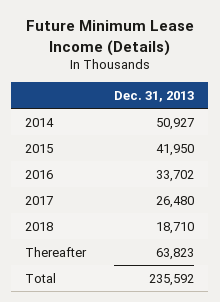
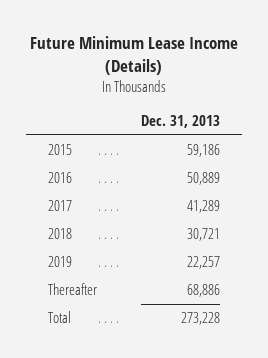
- 2014 | 50,927
- 2015 | 41,950
- 2016 | 33,702
- 2017 | 26,480
- 2018 | 18,710
- Thereafter | 63,823
- Total | 235,592
+ 2015 | 59,186
+ 2016 | 50,889
+ 2017 | 41,289
+ 2018 | 30,721
+ 2019 | 22,257
+ Thereafter | 68,886
+ Total | 273,228

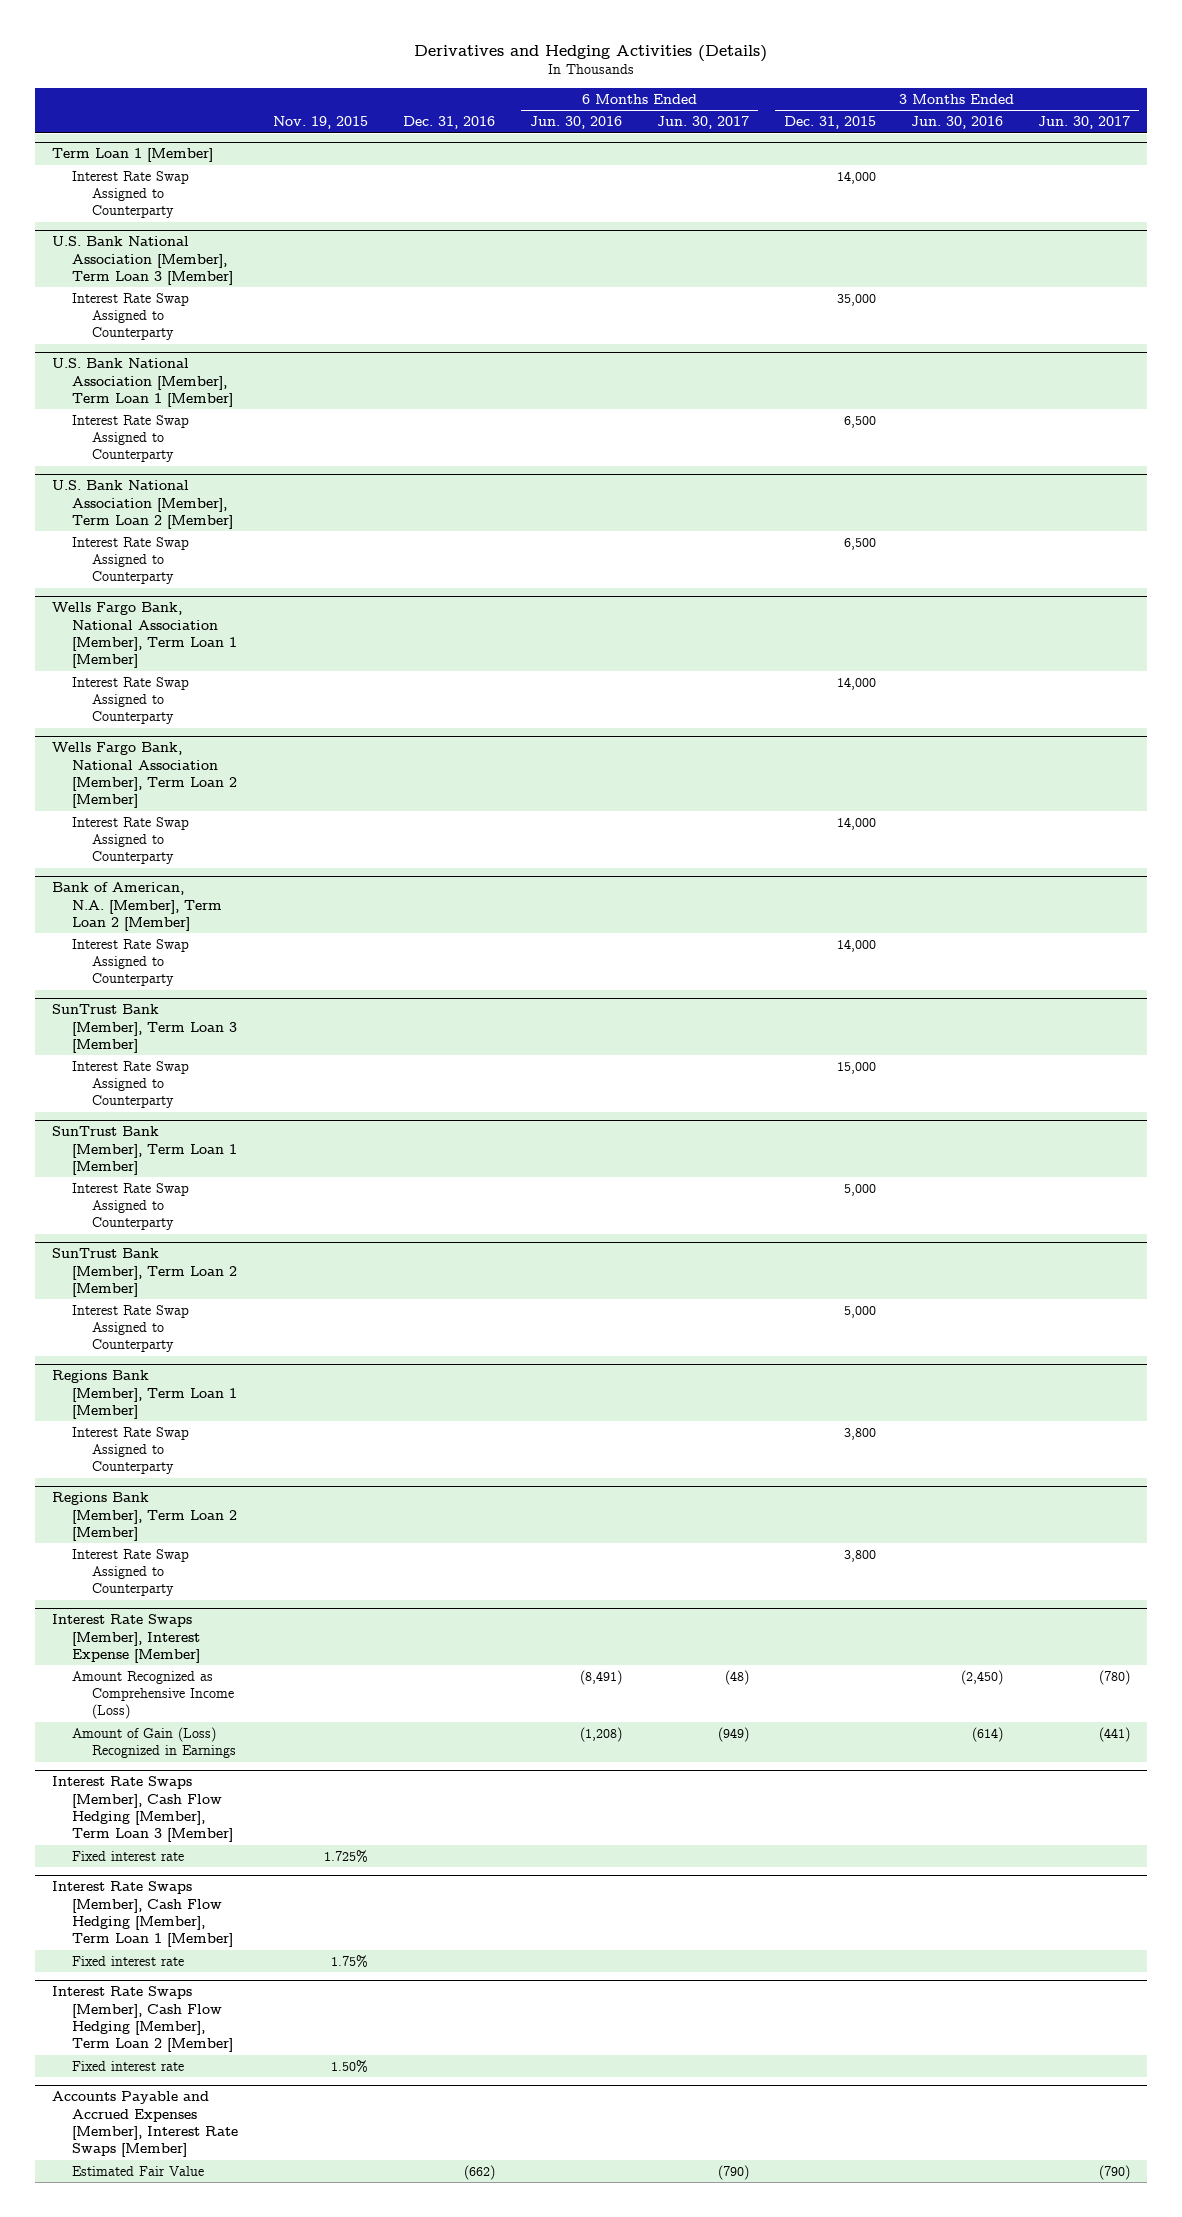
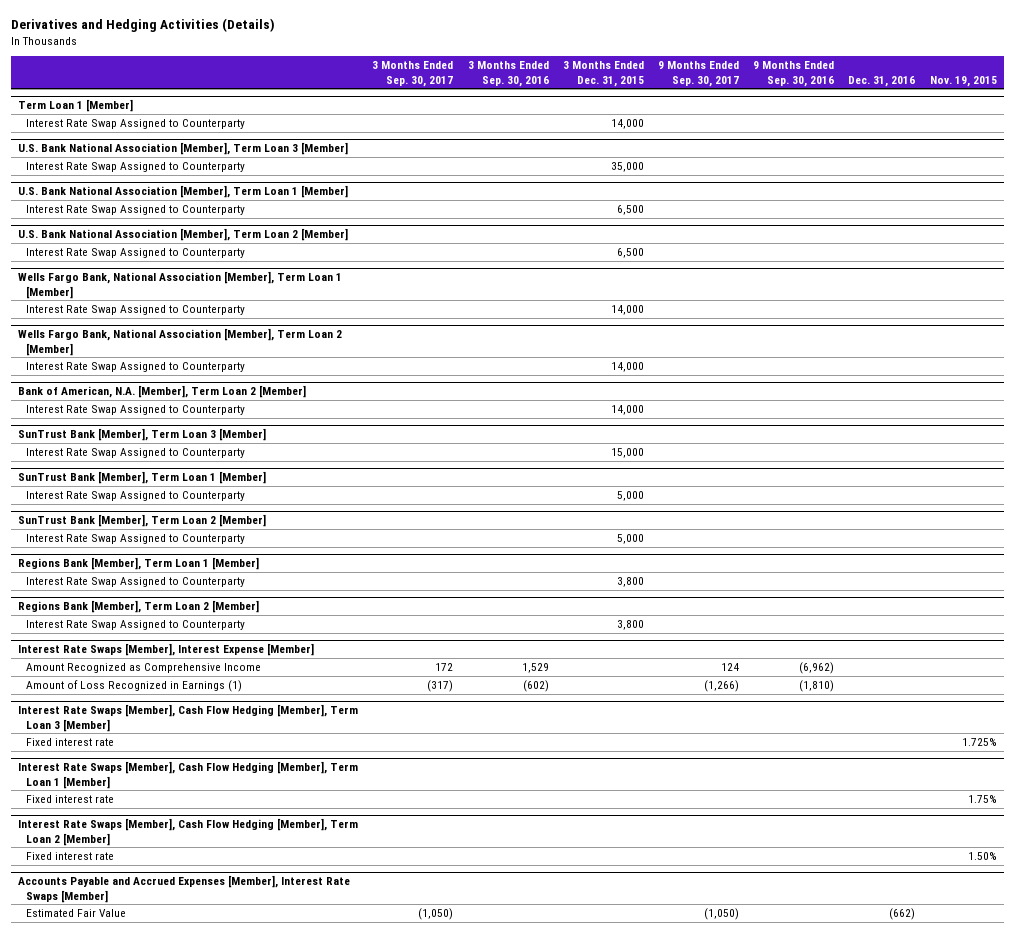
- | Nov. 19, 2015 | Dec. 31, 2016 | 6 Months Ended Jun. 30, 2016 | 6 Months Ended Jun. 30, 2017 | 3 Months Ended Dec. 31, 2015 | 3 Months Ended Jun. 30, 2016 | 3 Months Ended Jun. 30, 2017
+ | 3 Months Ended Sep. 30, 2017 | 3 Months Ended Sep. 30, 2016 | 3 Months Ended Dec. 31, 2015 | 9 Months Ended Sep. 30, 2017 | 9 Months Ended Sep. 30, 2016 | Dec. 31, 2016 | Nov. 19, 2015
@ Interest Rate Swaps [Member], Interest Expense [Member]
- Amount Recognized as Comprehensive Income (Loss) | | | (8,491) | (48) | | (2,450) | (780)
- Amount of Gain (Loss) Recognized in Earnings | | | (1,208) | (949) | | (614) | (441)
+ Amount Recognized as Comprehensive Income | 172 | 1,529 | | 124 | (6,962) | |
+ Amount of Loss Recognized in Earnings (1) | (317) | (602) | | (1,266) | (1,810) | |

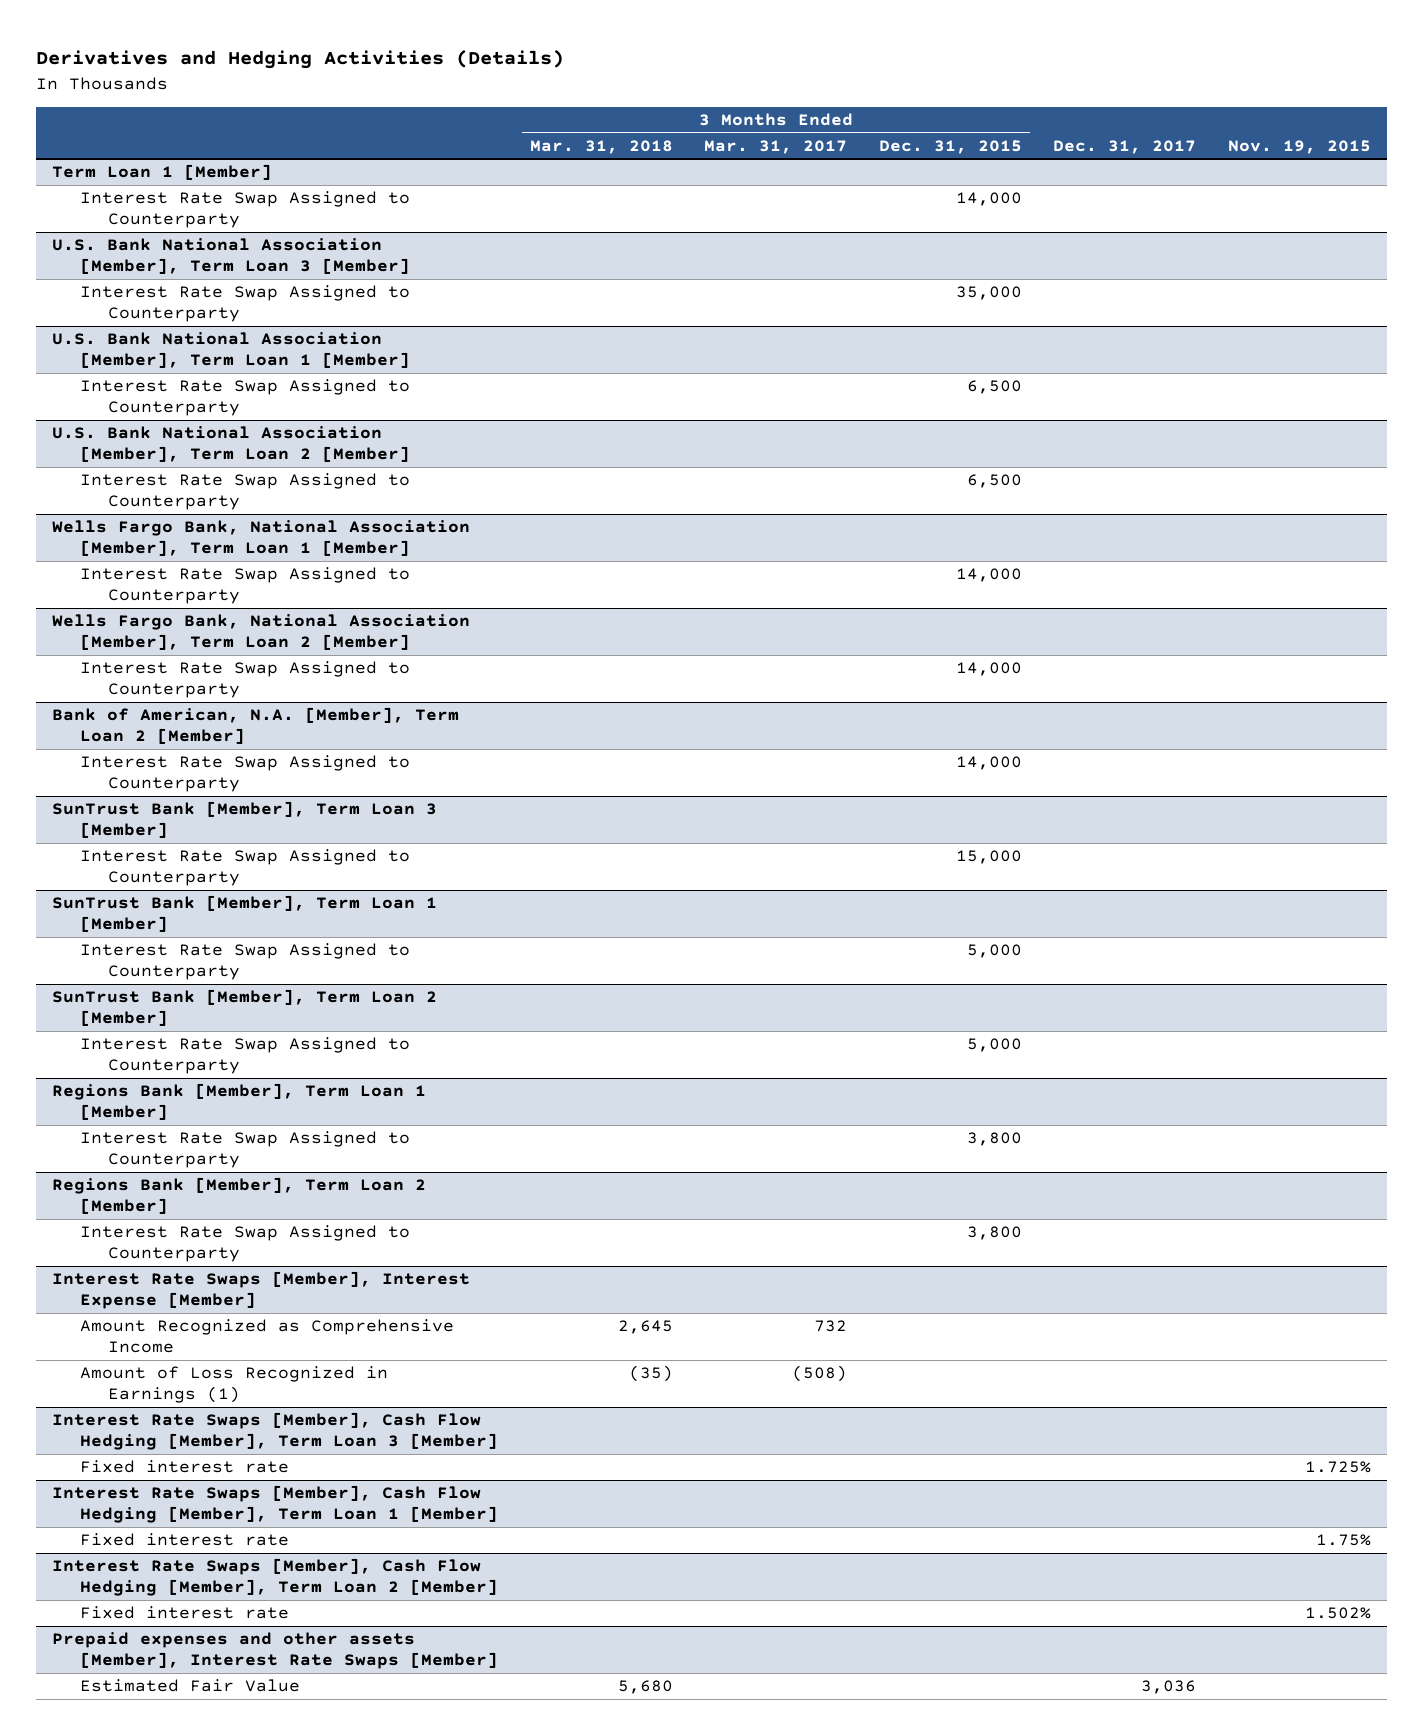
- | 3 Months Ended Sep. 30, 2017 | 3 Months Ended Sep. 30, 2016 | 3 Months Ended Dec. 31, 2015 | 9 Months Ended Sep. 30, 2017 | 9 Months Ended Sep. 30, 2016 | Dec. 31, 2016 | Nov. 19, 2015
+ | 3 Months Ended Mar. 31, 2018 | 3 Months Ended Mar. 31, 2017 | 3 Months Ended Dec. 31, 2015 | Dec. 31, 2017 | Nov. 19, 2015
@ Interest Rate Swaps [Member], Cash Flow Hedging [Member], Term Loan 2 [Member]
- Fixed interest rate | | | | | | | 1.50%
- Accounts Payable and Accrued Expenses [Member], Interest Rate Swaps [Member]
@ Interest Rate Swaps [Member], Cash Flow Hedging [Member], Term Loan 2 [Member]
+ Fixed interest rate | | | | | 1.502%
+ Prepaid expenses and other assets [Member], Interest Rate Swaps [Member]

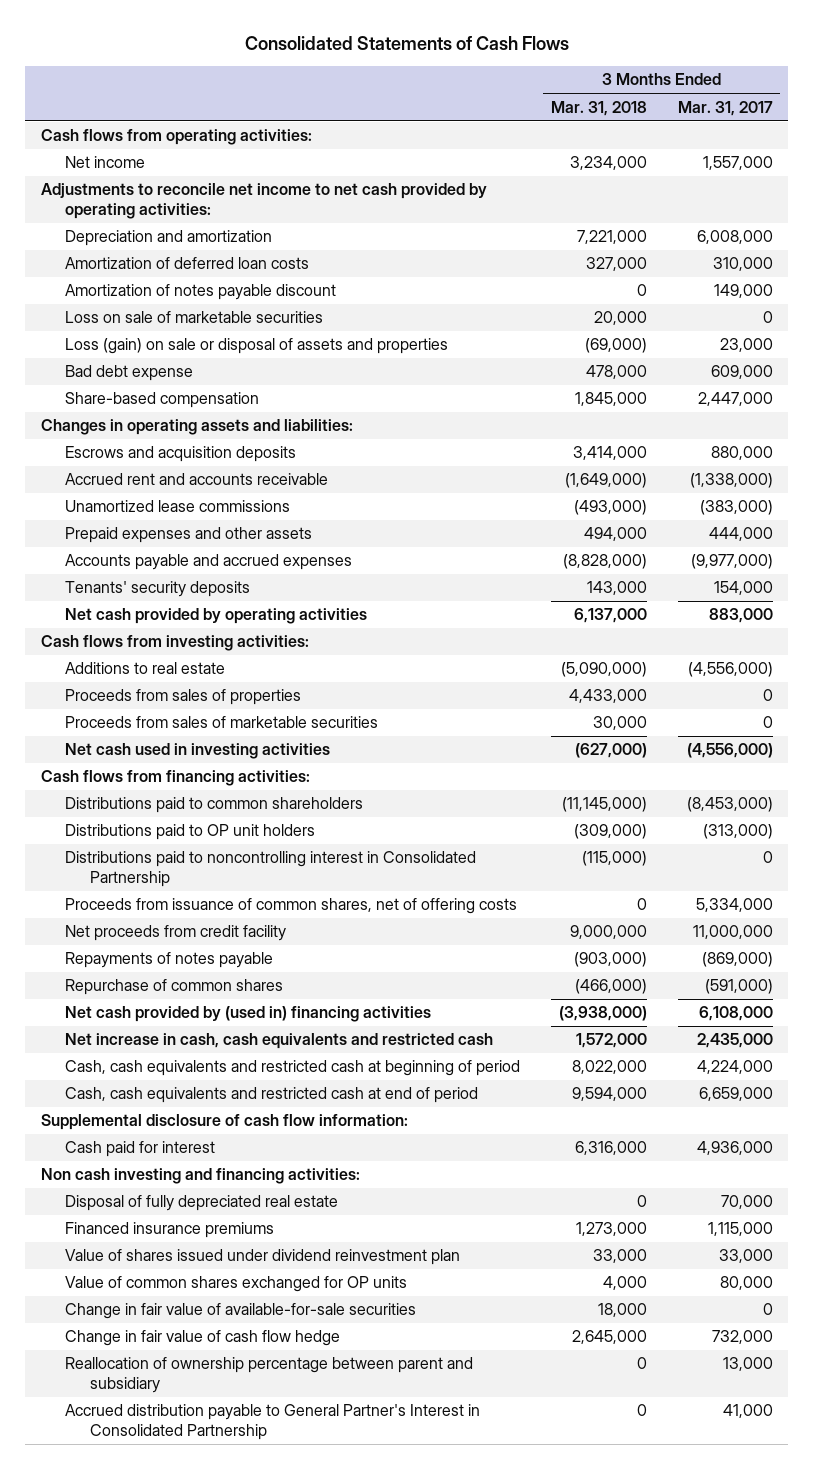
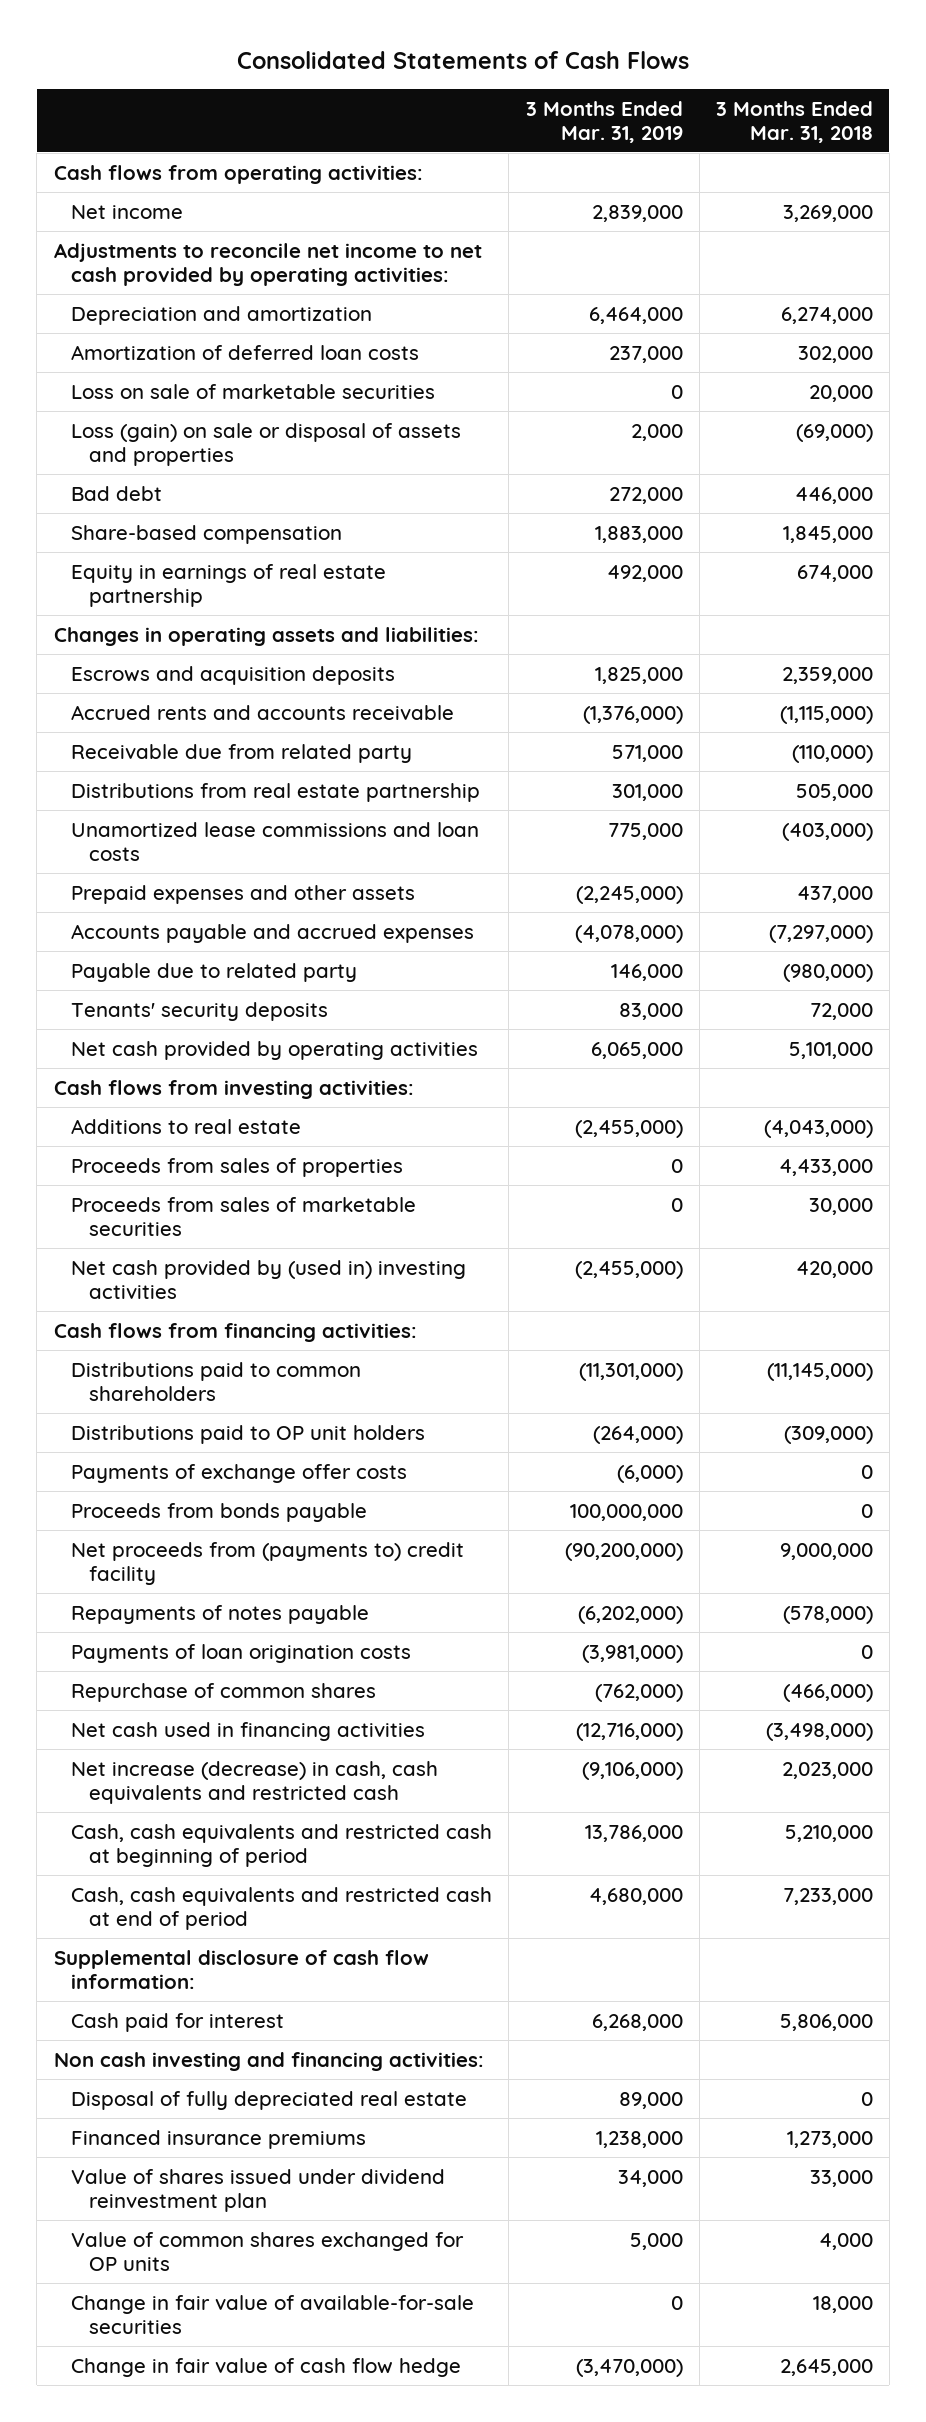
- | 3 Months Ended Mar. 31, 2018 | 3 Months Ended Mar. 31, 2017
+ | 3 Months Ended Mar. 31, 2019 | 3 Months Ended Mar. 31, 2018
- Net income | 3,234,000 | 1,557,000
+ Net income | 2,839,000 | 3,269,000
- Depreciation and amortization | 7,221,000 | 6,008,000
- Amortization of deferred loan costs | 327,000 | 310,000
- Amortization of notes payable discount | 0 | 149,000
+ Depreciation and amortization | 6,464,000 | 6,274,000
+ Amortization of deferred loan costs | 237,000 | 302,000
- Bad debt expense | 478,000 | 609,000
+ Bad debt | 272,000 | 446,000
+ Equity in earnings of real estate partnership | 492,000 | 674,000
- Escrows and acquisition deposits | 3,414,000 | 880,000
- Accrued rent and accounts receivable | (1,649,000) | (1,338,000)
- Unamortized lease commissions | (493,000) | (383,000)
- Prepaid expenses and other assets | 494,000 | 444,000
- Accounts payable and accrued expenses | (8,828,000) | (9,977,000)
- Tenants' security deposits | 143,000 | 154,000
- Net cash provided by operating activities | 6,137,000 | 883,000
+ Escrows and acquisition deposits | 1,825,000 | 2,359,000
+ Accrued rents and accounts receivable | (1,376,000) | (1,115,000)
+ Receivable due from related party | 571,000 | (110,000)
+ Distributions from real estate partnership | 301,000 | 505,000
+ Unamortized lease commissions and loan costs | 775,000 | (403,000)
+ Prepaid expenses and other assets | (2,245,000) | 437,000
+ Accounts payable and accrued expenses | (4,078,000) | (7,297,000)
+ Payable due to related party | 146,000 | (980,000)
+ Tenants' security deposits | 83,000 | 72,000
+ Net cash provided by operating activities | 6,065,000 | 5,101,000
- Additions to real estate | (5,090,000) | (4,556,000)
+ Additions to real estate | (2,455,000) | (4,043,000)
- Net cash used in investing activities | (627,000) | (4,556,000)
+ Net cash provided by (used in) investing activities | (2,455,000) | 420,000
- Distributions paid to noncontrolling interest in Consolidated Partnership | (115,000) | 0
- Proceeds from issuance of common shares, net of offering costs | 0 | 5,334,000
- Net proceeds from credit facility | 9,000,000 | 11,000,000
- Repayments of notes payable | (903,000) | (869,000)
+ Payments of exchange offer costs | (6,000) | 0
+ Proceeds from bonds payable | 100,000,000 | 0
+ Net proceeds from (payments to) credit facility | (90,200,000) | 9,000,000
+ Repayments of notes payable | (6,202,000) | (578,000)
+ Payments of loan origination costs | (3,981,000) | 0
- Net cash provided by (used in) financing activities | (3,938,000) | 6,108,000
- Net increase in cash, cash equivalents and restricted cash | 1,572,000 | 2,435,000
- Cash, cash equivalents and restricted cash at beginning of period | 8,022,000 | 4,224,000
- Cash, cash equivalents and restricted cash at end of period | 9,594,000 | 6,659,000
+ Net cash used in financing activities | (12,716,000) | (3,498,000)
+ Net increase (decrease) in cash, cash equivalents and restricted cash | (9,106,000) | 2,023,000
+ Cash, cash equivalents and restricted cash at beginning of period | 13,786,000 | 5,210,000
+ Cash, cash equivalents and restricted cash at end of period | 4,680,000 | 7,233,000
- Cash paid for interest | 6,316,000 | 4,936,000
+ Cash paid for interest | 6,268,000 | 5,806,000
- Reallocation of ownership percentage between parent and subsidiary | 0 | 13,000
- Accrued distribution payable to General Partner's Interest in Consolidated Partnership | 0 | 41,000

